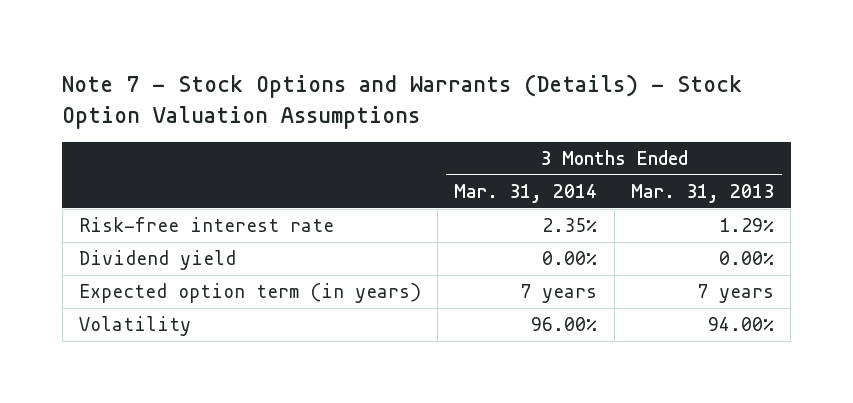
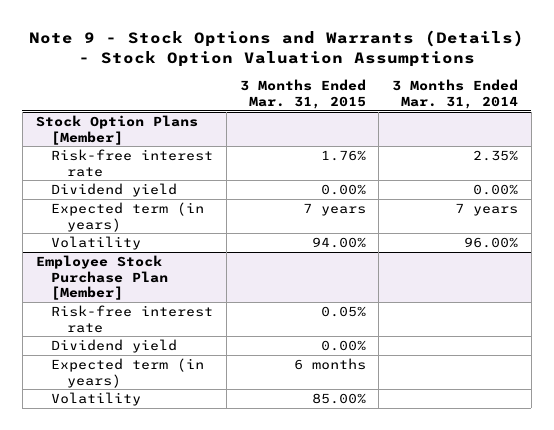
- Note 7 - Stock Options and Warrants (Details) - Stock Option Valuation Assumptions
+ Note 9 - Stock Options and Warrants (Details) - Stock Option Valuation Assumptions
- | 3 Months Ended Mar. 31, 2014 | 3 Months Ended Mar. 31, 2013
+ | 3 Months Ended Mar. 31, 2015 | 3 Months Ended Mar. 31, 2014
+ Stock Option Plans [Member]
- Expected option term (in years) | 7 years | 7 years
+ Expected term (in years) | 7 years | 7 years
+ Employee Stock Purchase Plan [Member]
+ Risk-free interest rate | 0.05% |
+ Dividend yield | 0.00% |
+ Expected term (in years) | 6 months |
+ Volatility | 85.00% |

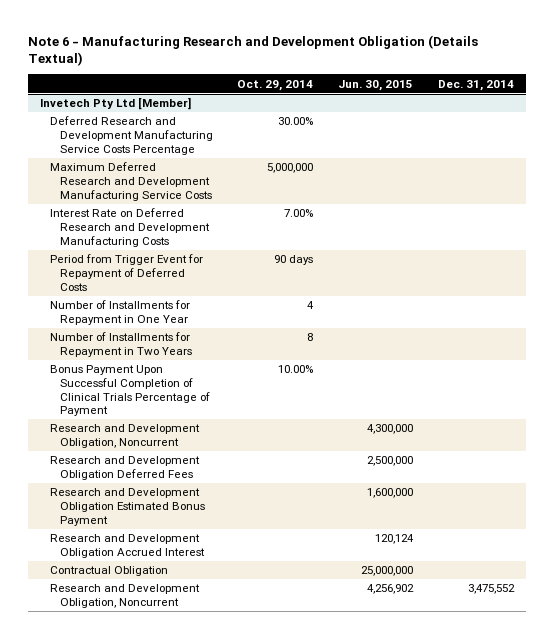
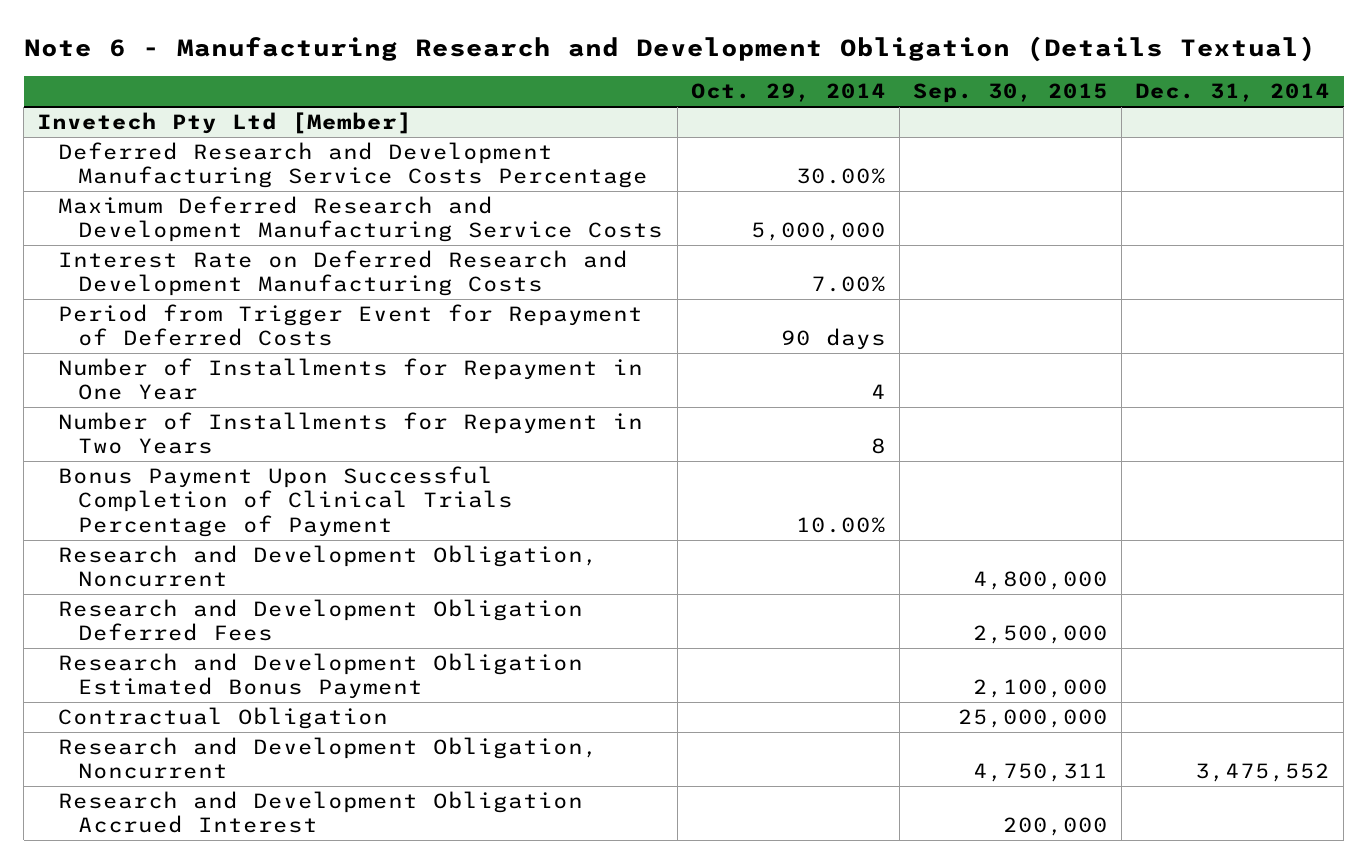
- | Oct. 29, 2014 | Jun. 30, 2015 | Dec. 31, 2014
+ | Oct. 29, 2014 | Sep. 30, 2015 | Dec. 31, 2014
@ Invetech Pty Ltd [Member]
moved down: Research and Development Obligation Accrued Interest | | 200,000 |

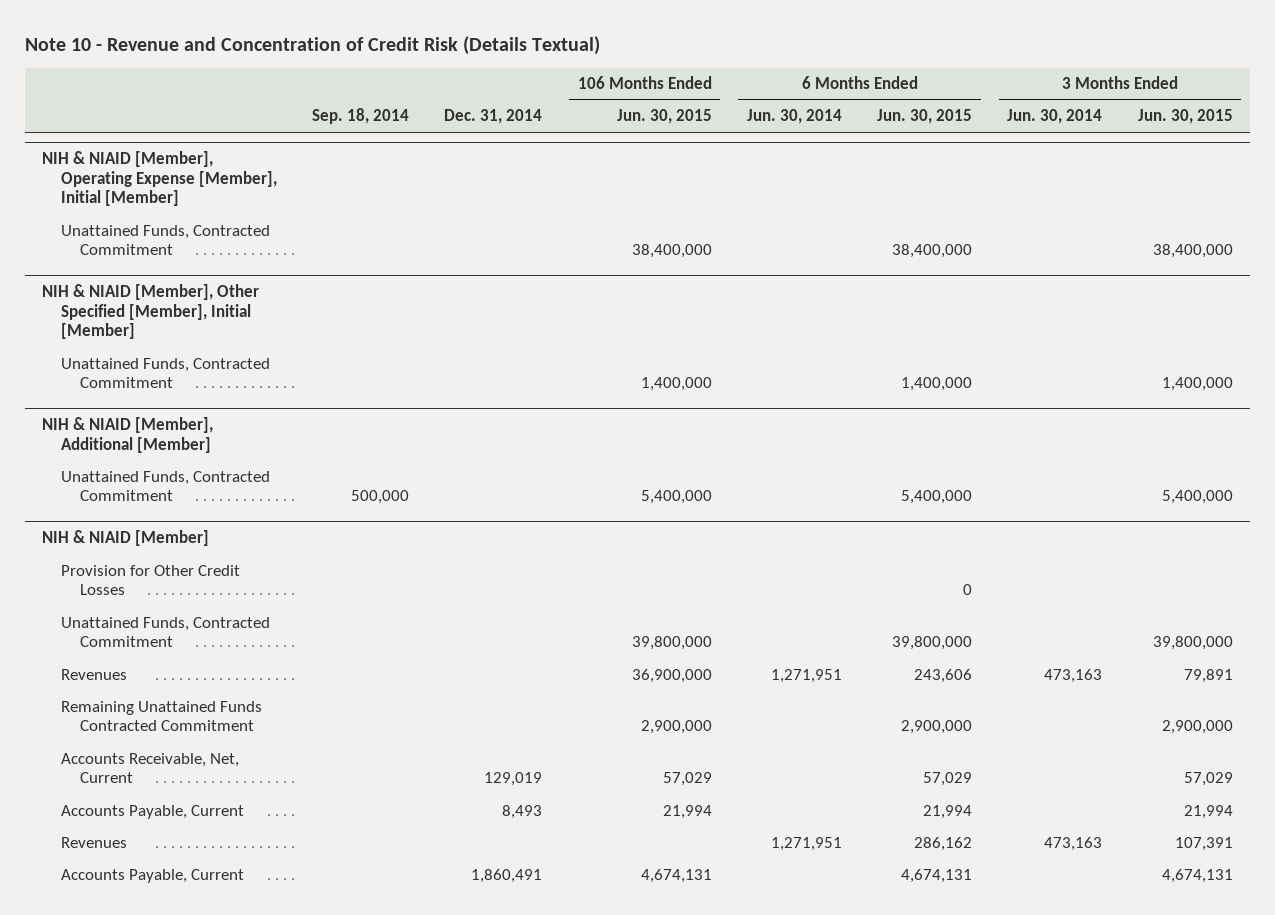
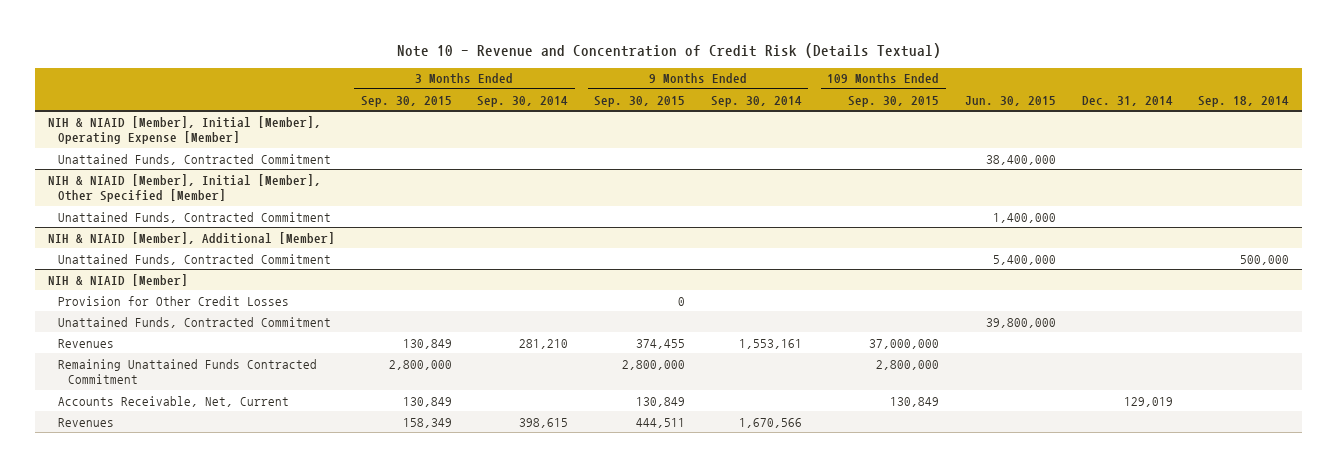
- | Sep. 18, 2014 | Dec. 31, 2014 | 106 Months Ended Jun. 30, 2015 | 6 Months Ended Jun. 30, 2014 | 6 Months Ended Jun. 30, 2015 | 3 Months Ended Jun. 30, 2014 | 3 Months Ended Jun. 30, 2015
+ | 3 Months Ended Sep. 30, 2015 | 3 Months Ended Sep. 30, 2014 | 9 Months Ended Sep. 30, 2015 | 9 Months Ended Sep. 30, 2014 | 109 Months Ended Sep. 30, 2015 | Jun. 30, 2015 | Dec. 31, 2014 | Sep. 18, 2014
- NIH & NIAID [Member], Operating Expense [Member], Initial [Member]
+ NIH & NIAID [Member], Initial [Member], Operating Expense [Member]
- NIH & NIAID [Member], Other Specified [Member], Initial [Member]
+ NIH & NIAID [Member], Initial [Member], Other Specified [Member]
@ NIH & NIAID [Member]
- Accounts Payable, Current | | 8,493 | 21,994 | | 21,994 | | 21,994
- Accounts Payable, Current | | 1,860,491 | 4,674,131 | | 4,674,131 | | 4,674,131

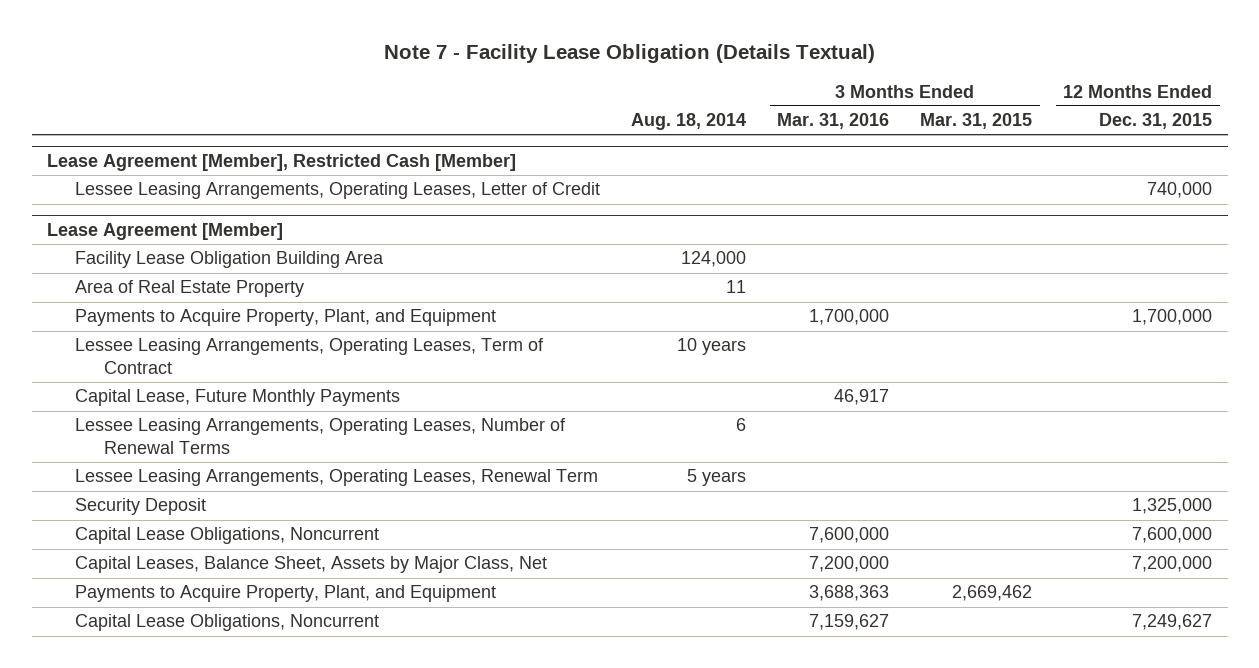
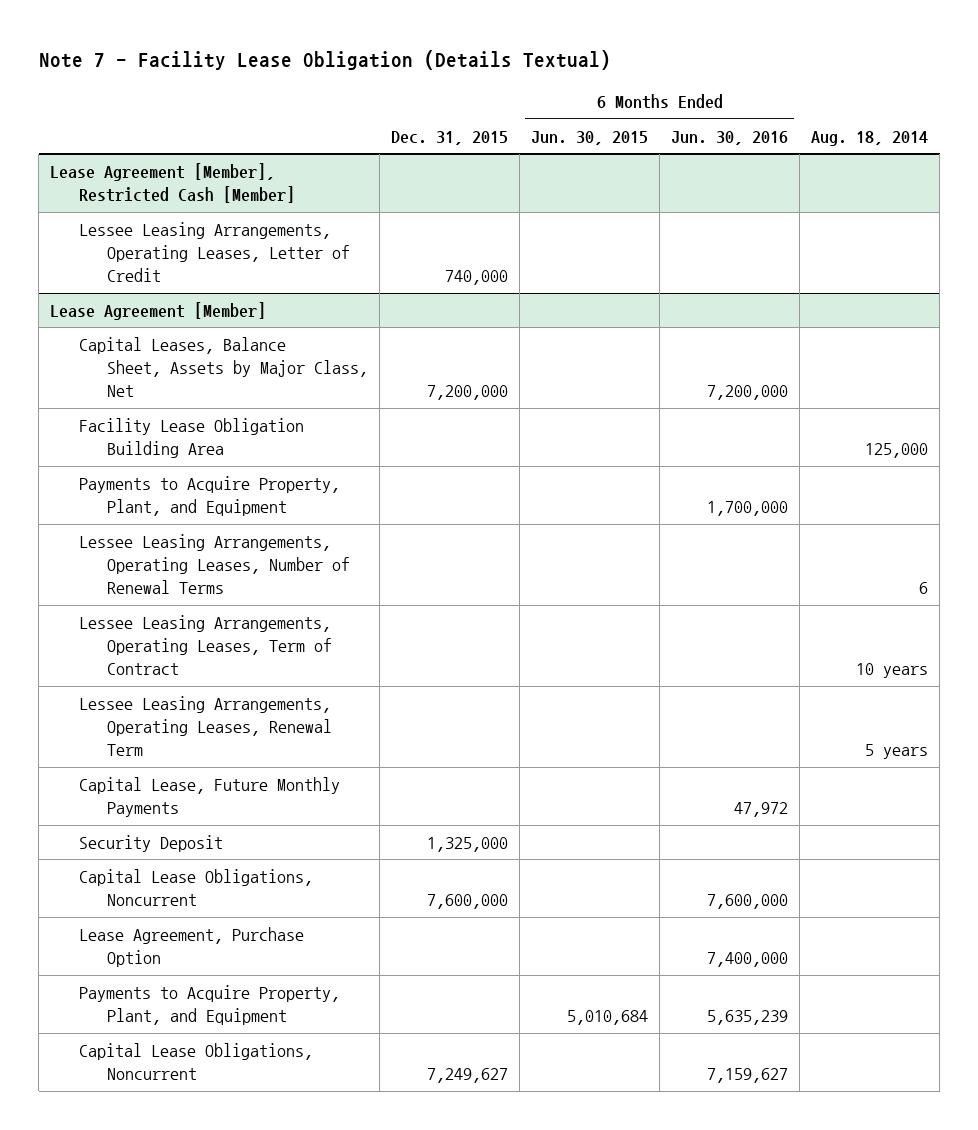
- | Aug. 18, 2014 | 3 Months Ended Mar. 31, 2016 | 3 Months Ended Mar. 31, 2015 | 12 Months Ended Dec. 31, 2015
+ | Dec. 31, 2015 | 6 Months Ended Jun. 30, 2015 | 6 Months Ended Jun. 30, 2016 | Aug. 18, 2014
@ Lease Agreement [Member]
- Facility Lease Obligation Building Area | 124,000 | | |
- Area of Real Estate Property | 11 | | |
moved up: Capital Leases, Balance Sheet, Assets by Major Class, Net | 7,200,000 | | 7,200,000 |
+ Facility Lease Obligation Building Area | | | | 125,000
moved down: Lessee Leasing Arrangements, Operating Leases, Term of Contract | | | | 10 years
moved down: Capital Lease, Future Monthly Payments | | | 47,972 |
+ Lease Agreement, Purchase Option | | | 7,400,000 |

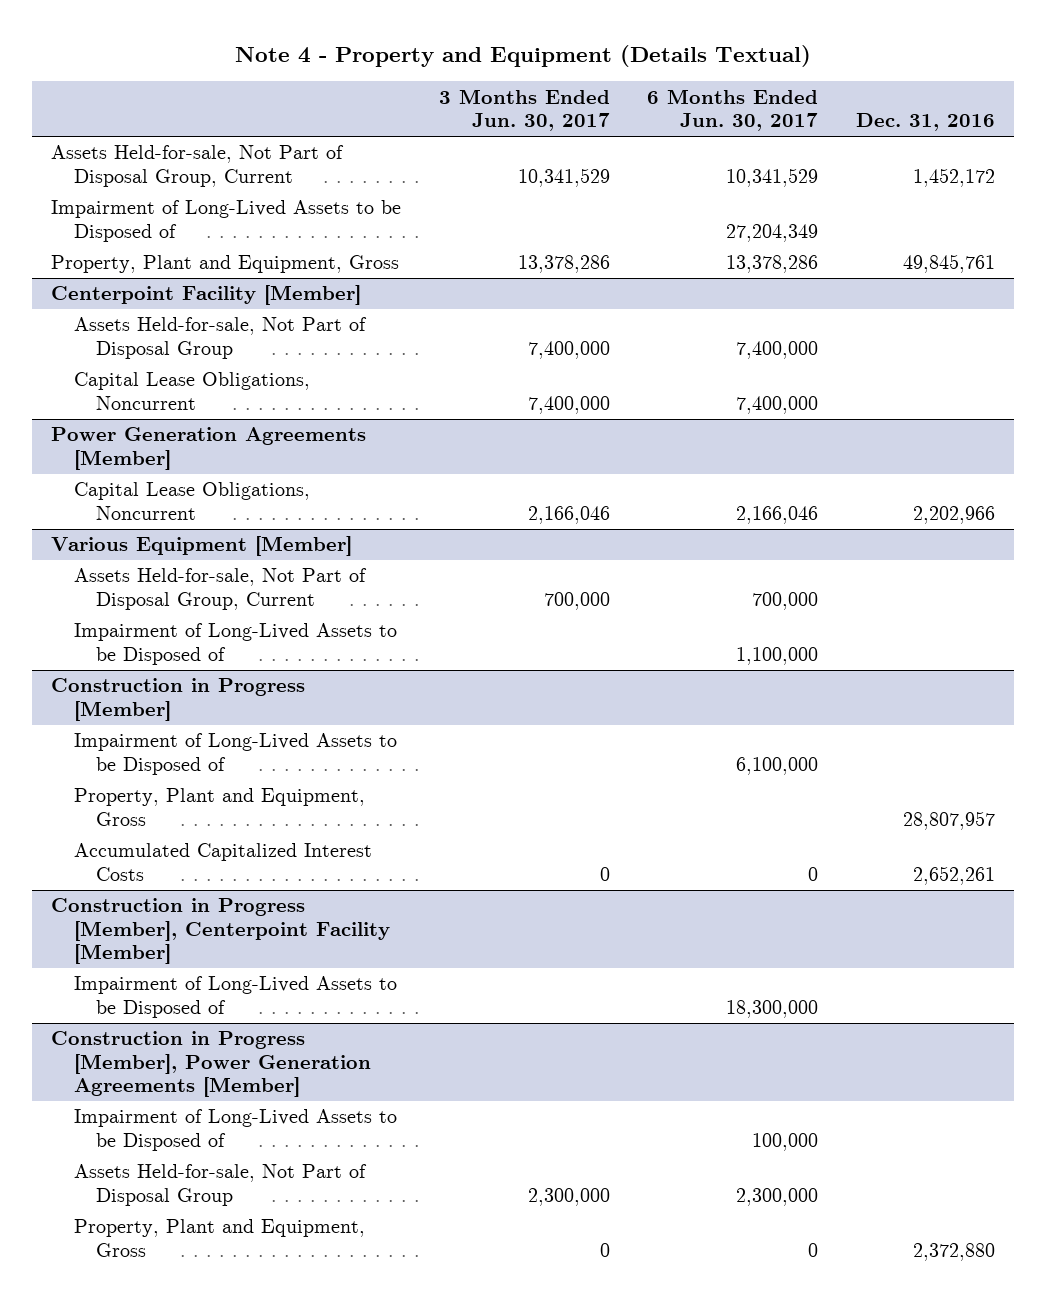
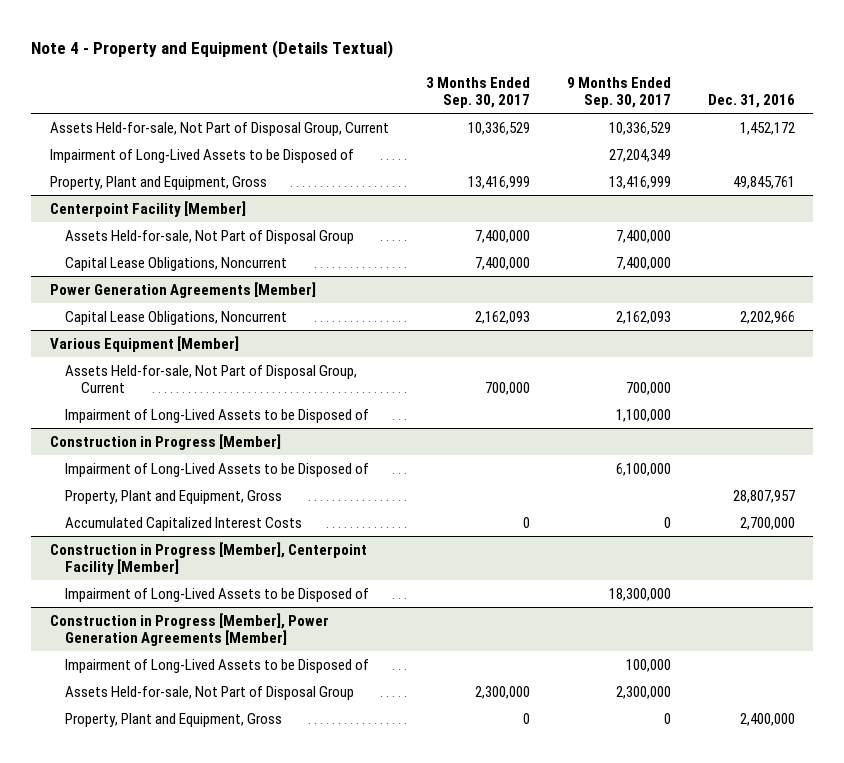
- | 3 Months Ended Jun. 30, 2017 | 6 Months Ended Jun. 30, 2017 | Dec. 31, 2016
+ | 3 Months Ended Sep. 30, 2017 | 9 Months Ended Sep. 30, 2017 | Dec. 31, 2016
@ Construction in Progress [Member]
- Accumulated Capitalized Interest Costs | 0 | 0 | 2,652,261
+ Accumulated Capitalized Interest Costs | 0 | 0 | 2,700,000
@ Construction in Progress [Member], Power Generation Agreements [Member]
- Property, Plant and Equipment, Gross | 0 | 0 | 2,372,880
+ Property, Plant and Equipment, Gross | 0 | 0 | 2,400,000

